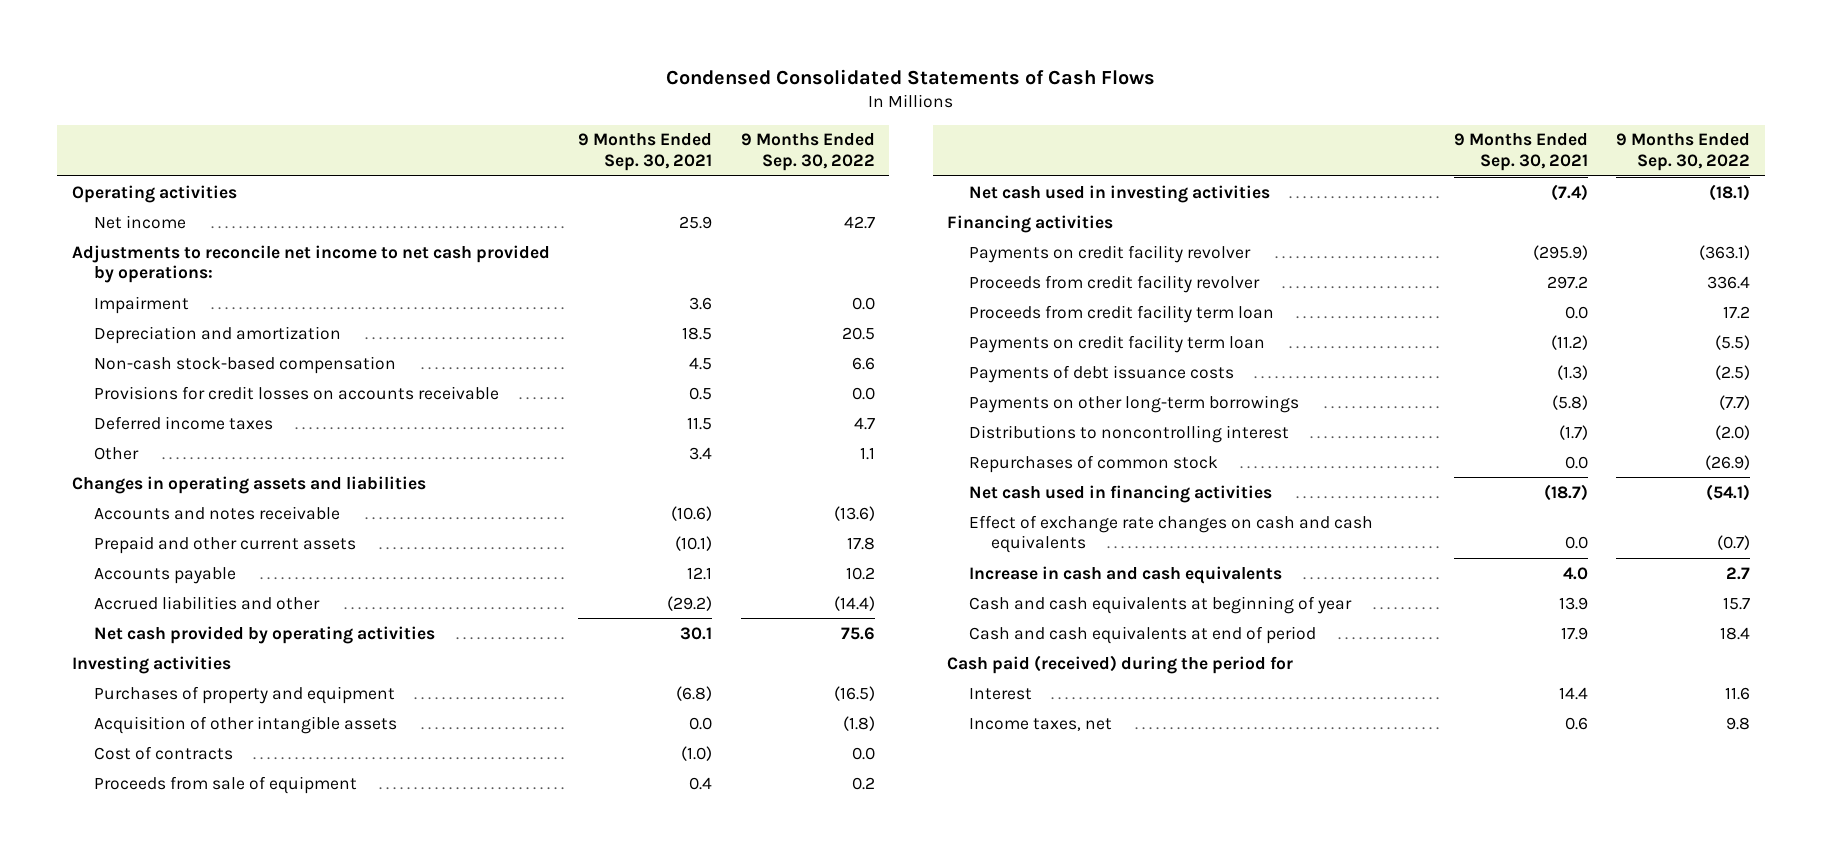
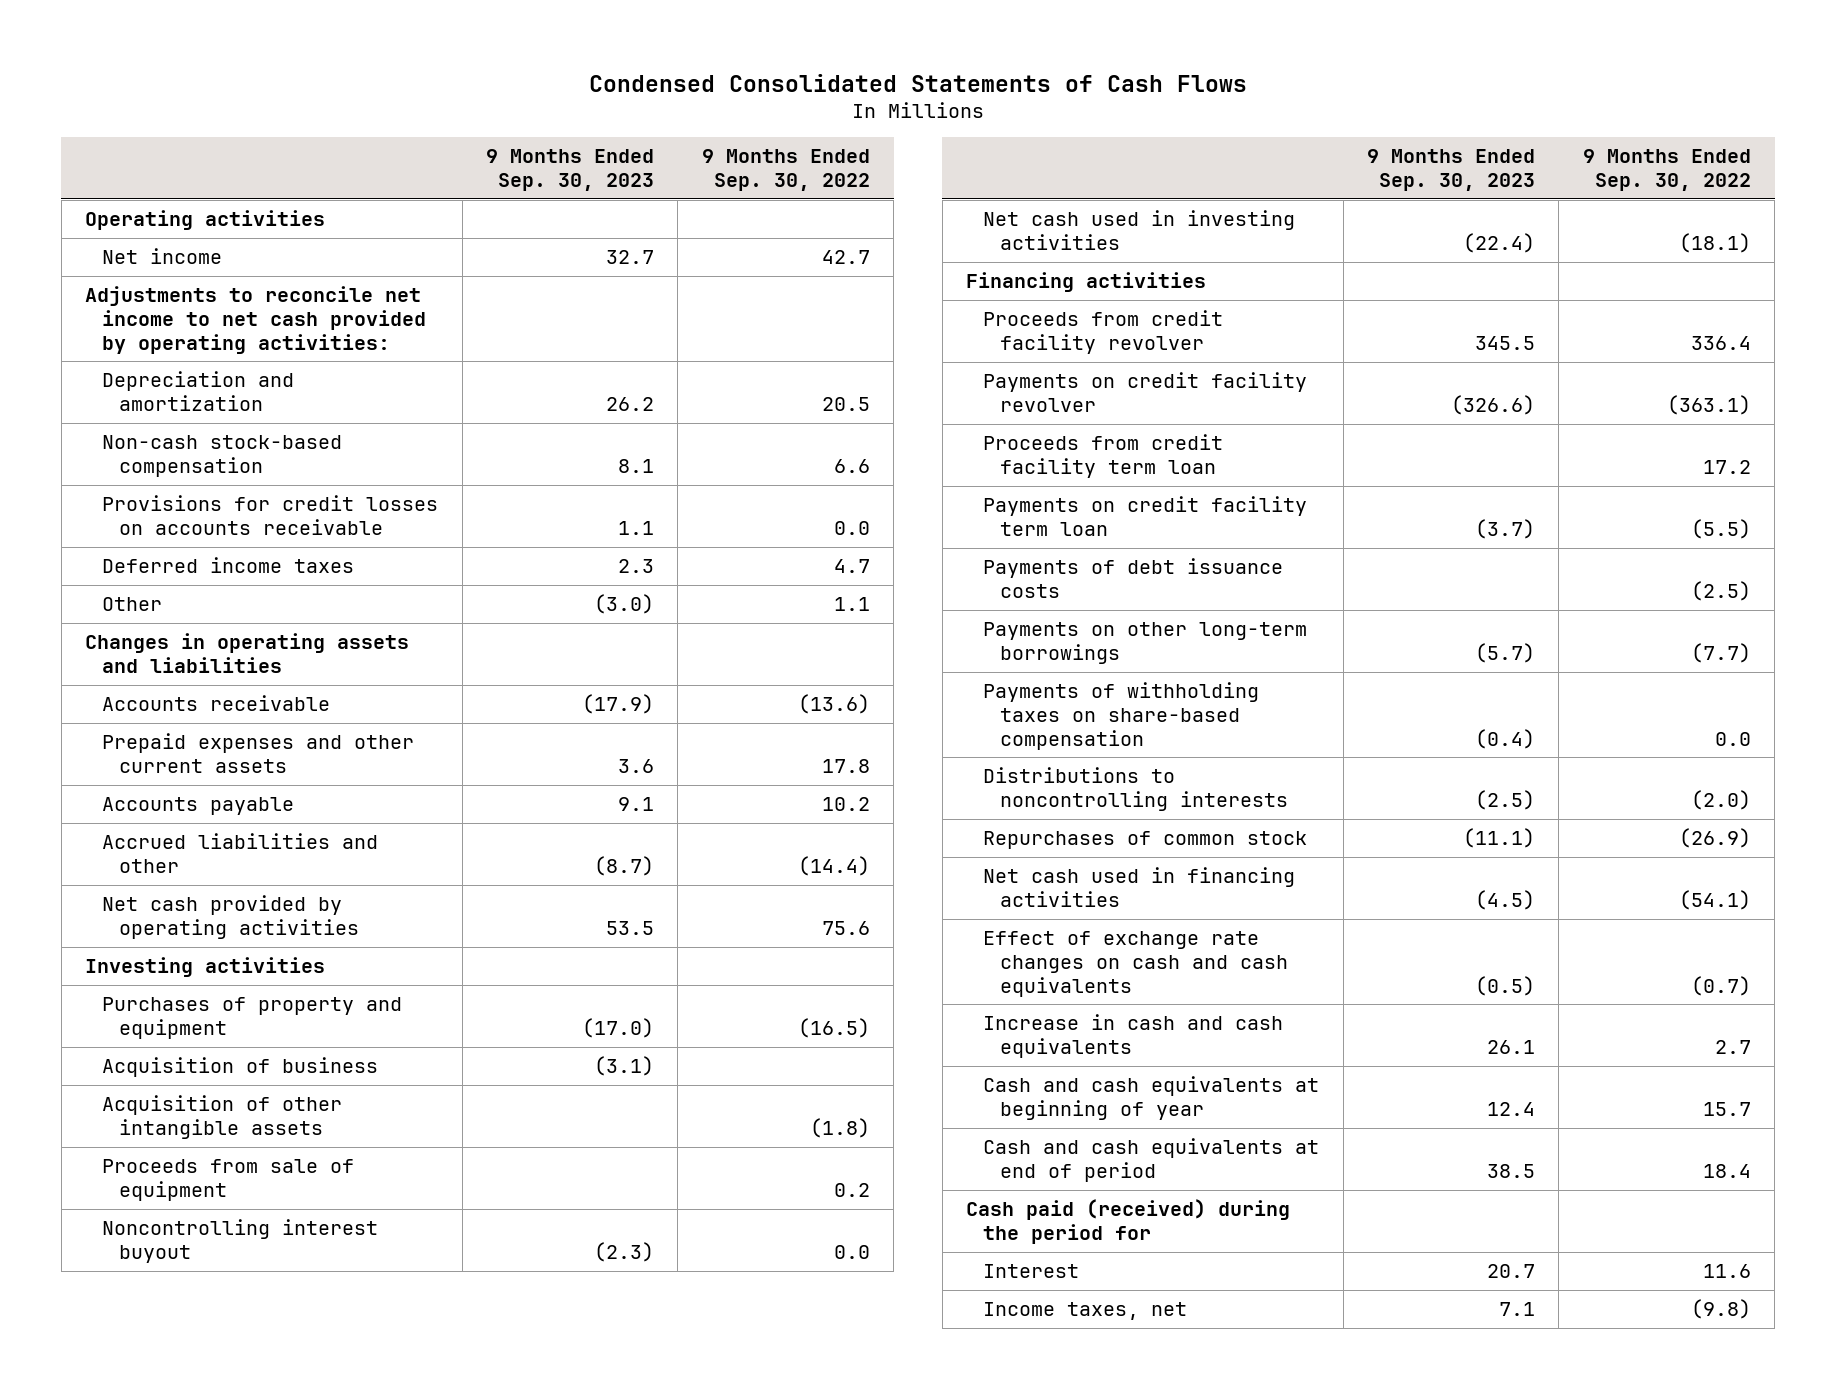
- | 9 Months Ended Sep. 30, 2021 | 9 Months Ended Sep. 30, 2022
+ | 9 Months Ended Sep. 30, 2023 | 9 Months Ended Sep. 30, 2022
- Adjustments to reconcile net income to net cash provided by operations:
- Impairment | 3.6 | 0.0
+ Adjustments to reconcile net income to net cash provided by operating activities:
- Accounts and notes receivable | (10.6) | (13.6)
- Prepaid and other current assets | (10.1) | 17.8
+ Accounts receivable | (17.9) | (13.6)
+ Prepaid expenses and other current assets | 3.6 | 17.8
+ Acquisition of business | (3.1) |
- Cost of contracts | (1.0) | 0.0
+ Noncontrolling interest buyout | (2.3) | 0.0
moved down: Payments on credit facility revolver | (326.6) | (363.1)
- Distributions to noncontrolling interest | (1.7) | (2.0)
+ Payments of withholding taxes on share-based compensation | (0.4) | 0.0
+ Distributions to noncontrolling interests | (2.5) | (2.0)
- Income taxes, net | 0.6 | 9.8
+ Income taxes, net | 7.1 | (9.8)

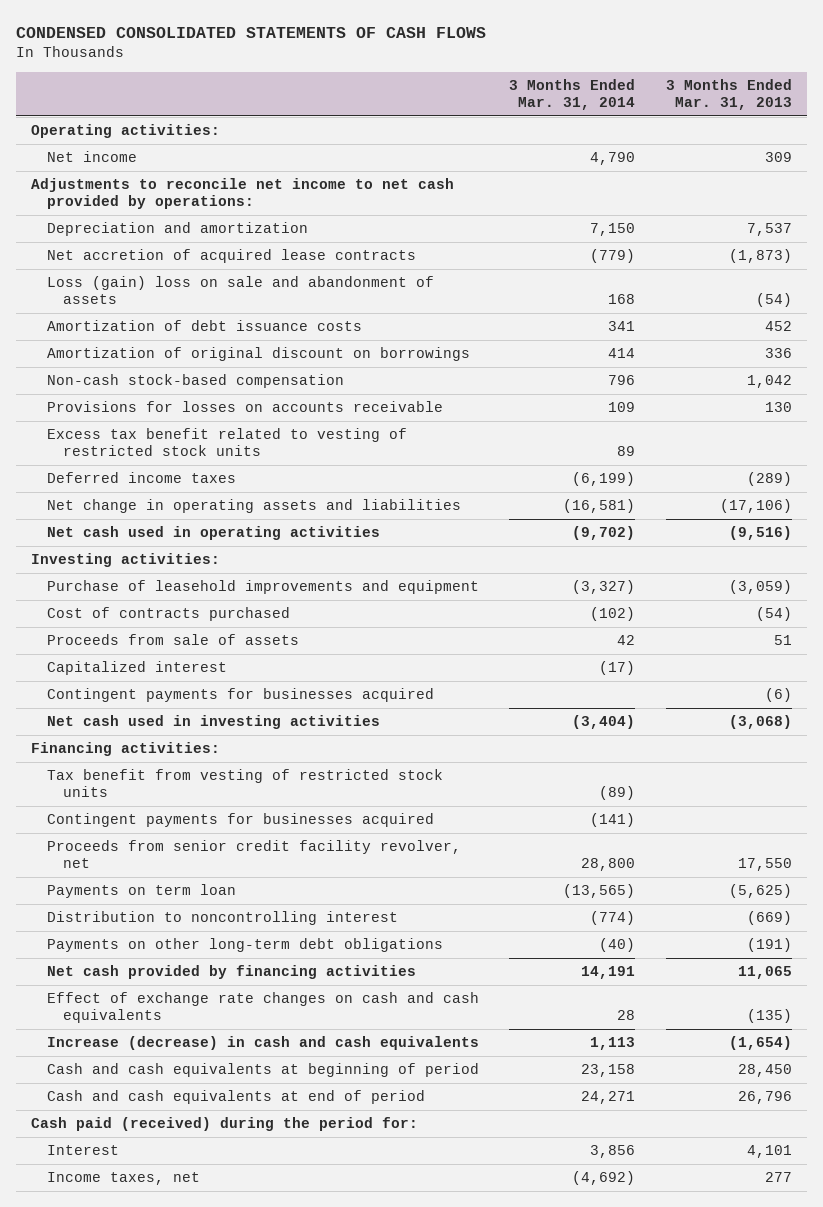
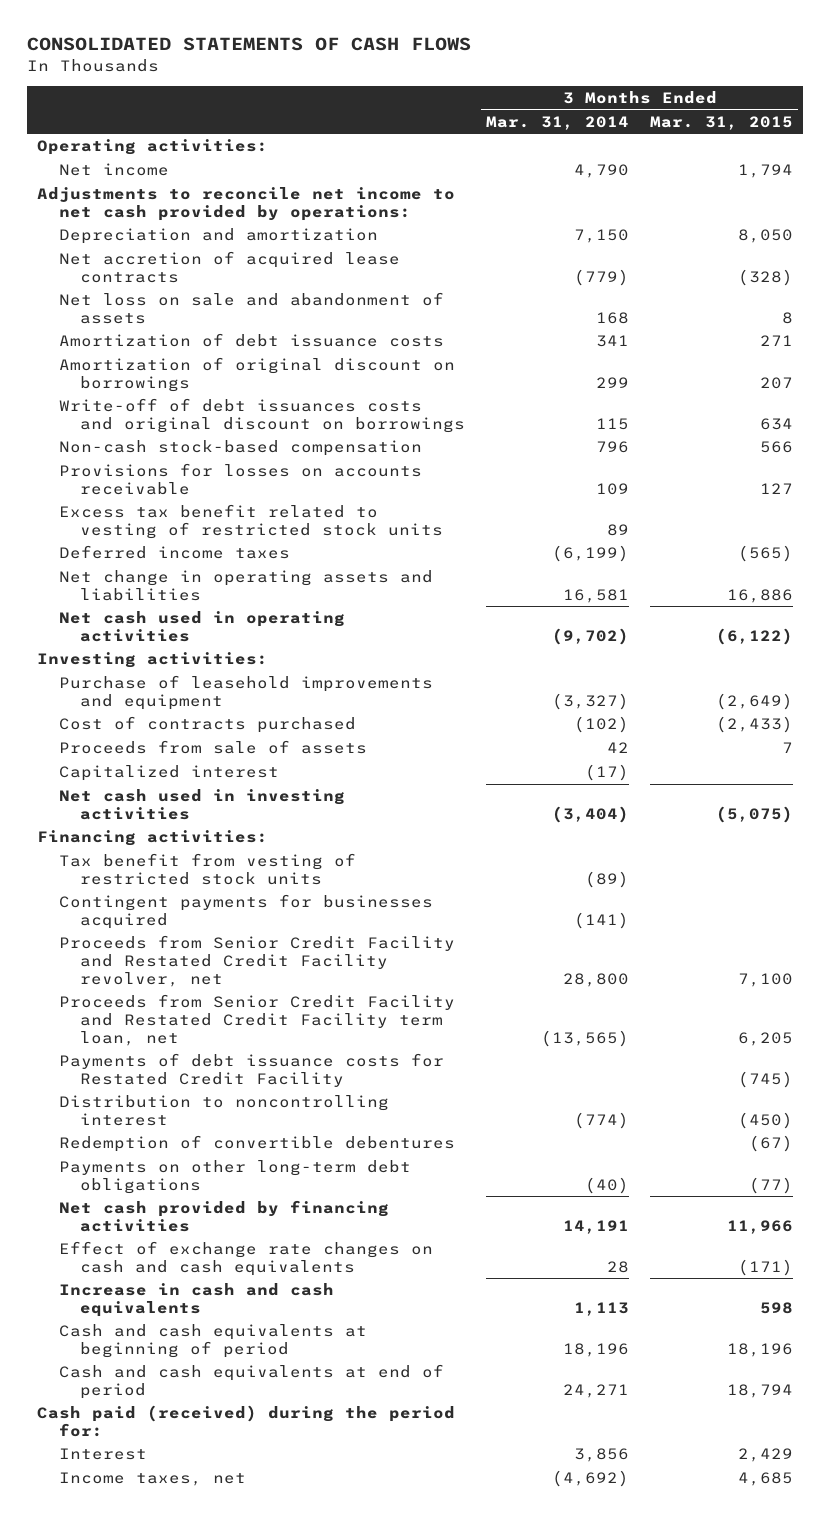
- CONDENSED CONSOLIDATED STATEMENTS OF CASH FLOWS
+ CONSOLIDATED STATEMENTS OF CASH FLOWS
- | 3 Months Ended Mar. 31, 2014 | 3 Months Ended Mar. 31, 2013
+ | 3 Months Ended Mar. 31, 2014 | 3 Months Ended Mar. 31, 2015
- Loss (gain) loss on sale and abandonment of assets | 168 | (54)
+ Net loss on sale and abandonment of assets | 168 | 8
- Amortization of original discount on borrowings | 414 | 336
+ Amortization of original discount on borrowings | 299 | 207
+ Write-off of debt issuances costs and original discount on borrowings | 115 | 634
- Net change in operating assets and liabilities | (16,581) | (17,106)
+ Net change in operating assets and liabilities | 16,581 | 16,886
- Contingent payments for businesses acquired | | (6)
- Proceeds from senior credit facility revolver, net | 28,800 | 17,550
- Payments on term loan | (13,565) | (5,625)
+ Proceeds from Senior Credit Facility and Restated Credit Facility revolver, net | 28,800 | 7,100
+ Proceeds from Senior Credit Facility and Restated Credit Facility term loan, net | (13,565) | 6,205
+ Payments of debt issuance costs for Restated Credit Facility | | (745)
+ Redemption of convertible debentures | | (67)
- Increase (decrease) in cash and cash equivalents | 1,113 | (1,654)
- Cash and cash equivalents at beginning of period | 23,158 | 28,450
+ Increase in cash and cash equivalents | 1,113 | 598
+ Cash and cash equivalents at beginning of period | 18,196 | 18,196

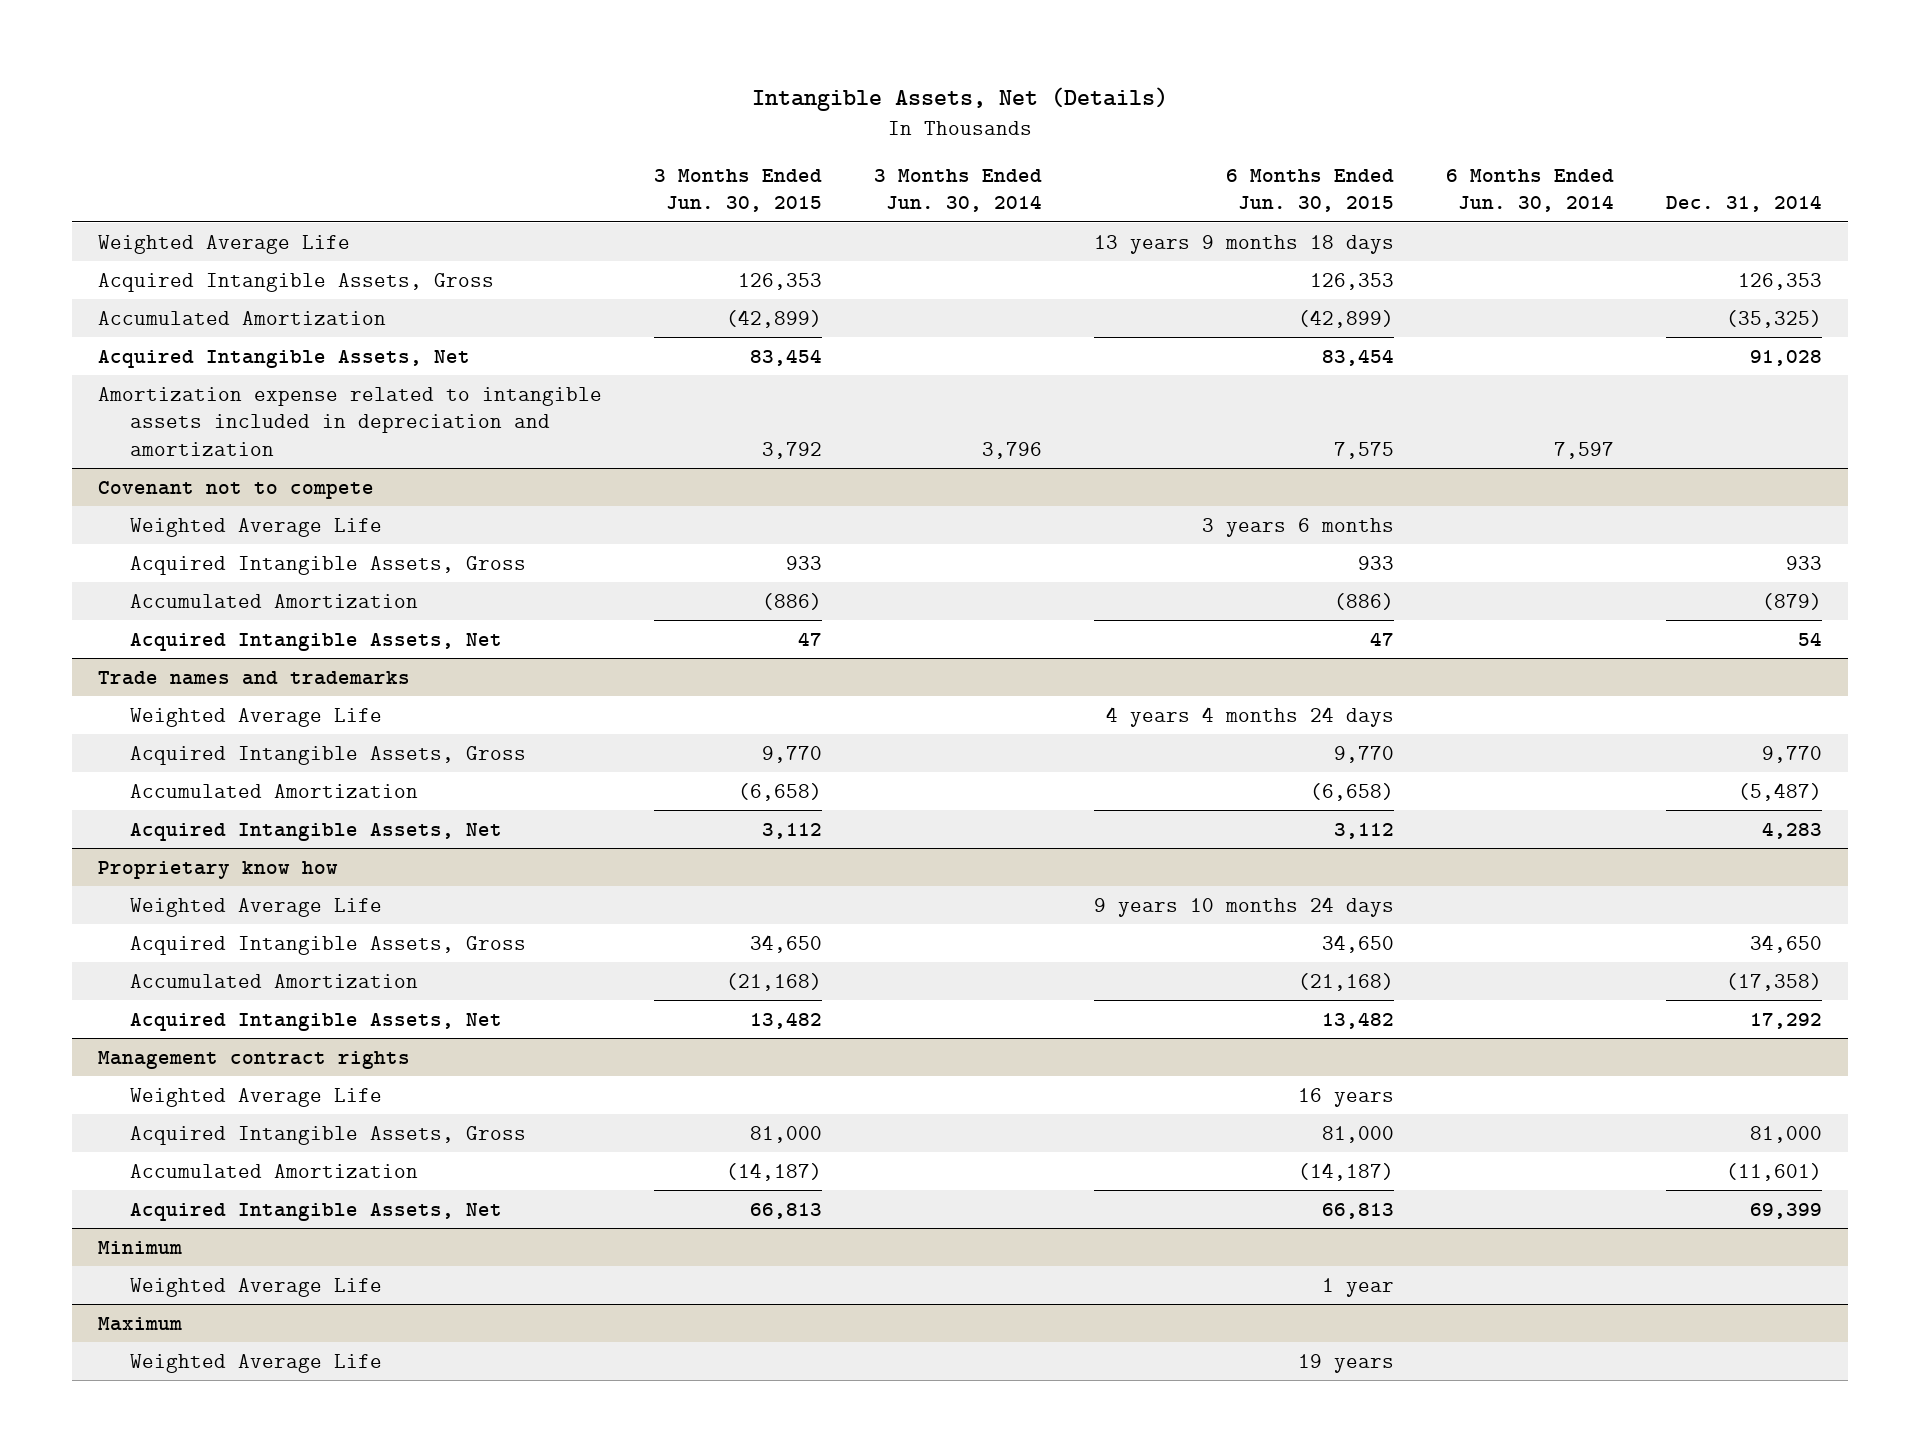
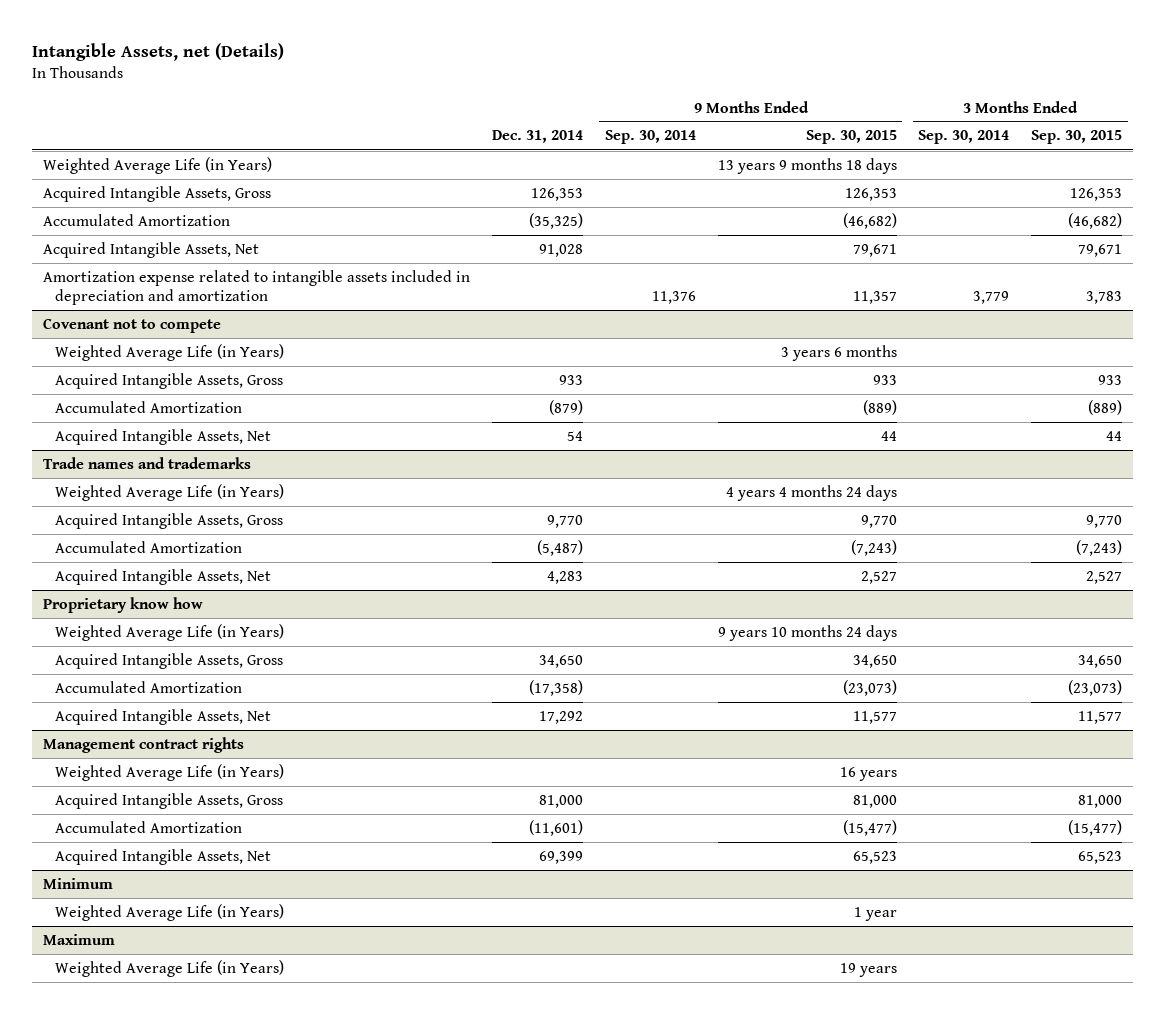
- Intangible Assets, Net (Details)
+ Intangible Assets, net (Details)
- | 3 Months Ended Jun. 30, 2015 | 3 Months Ended Jun. 30, 2014 | 6 Months Ended Jun. 30, 2015 | 6 Months Ended Jun. 30, 2014 | Dec. 31, 2014
+ | Dec. 31, 2014 | 9 Months Ended Sep. 30, 2014 | 9 Months Ended Sep. 30, 2015 | 3 Months Ended Sep. 30, 2014 | 3 Months Ended Sep. 30, 2015
- Weighted Average Life | | | 13 years 9 months 18 days | |
+ Weighted Average Life (in Years) | | | 13 years 9 months 18 days | |
@ Covenant not to compete
- Weighted Average Life | | | 3 years 6 months | |
+ Weighted Average Life (in Years) | | | 3 years 6 months | |
@ Trade names and trademarks
- Weighted Average Life | | | 4 years 4 months 24 days | |
+ Weighted Average Life (in Years) | | | 4 years 4 months 24 days | |
@ Proprietary know how
- Weighted Average Life | | | 9 years 10 months 24 days | |
+ Weighted Average Life (in Years) | | | 9 years 10 months 24 days | |
@ Management contract rights
- Weighted Average Life | | | 16 years | |
+ Weighted Average Life (in Years) | | | 16 years | |
@ Minimum
- Weighted Average Life | | | 1 year | |
+ Weighted Average Life (in Years) | | | 1 year | |
@ Maximum
- Weighted Average Life | | | 19 years | |
+ Weighted Average Life (in Years) | | | 19 years | |

